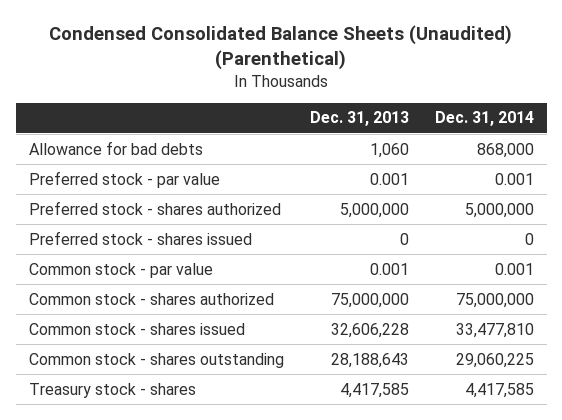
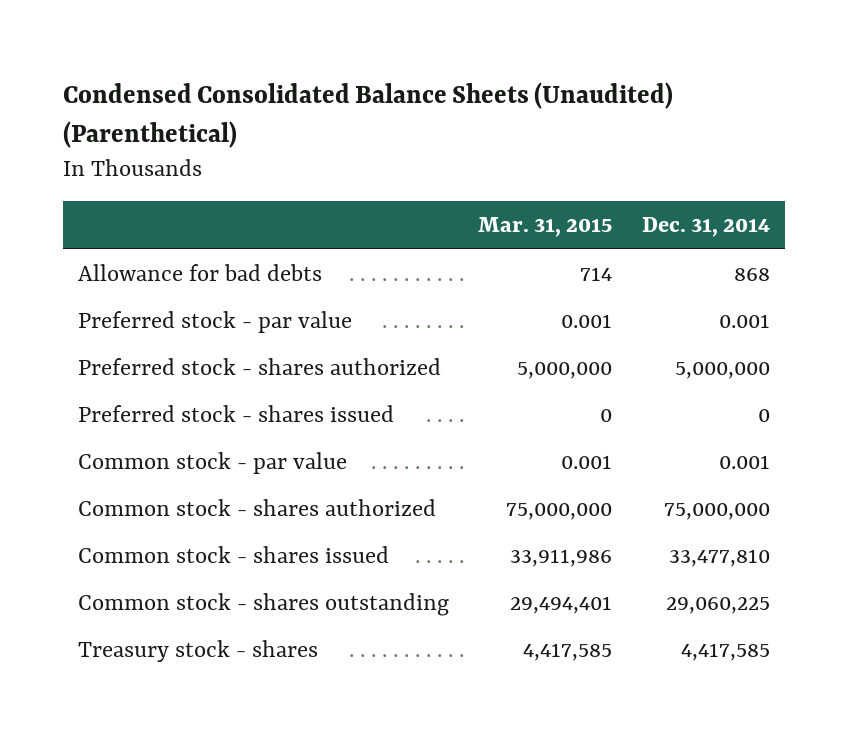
- | Dec. 31, 2013 | Dec. 31, 2014
+ | Mar. 31, 2015 | Dec. 31, 2014
- Allowance for bad debts | 1,060 | 868,000
+ Allowance for bad debts | 714 | 868

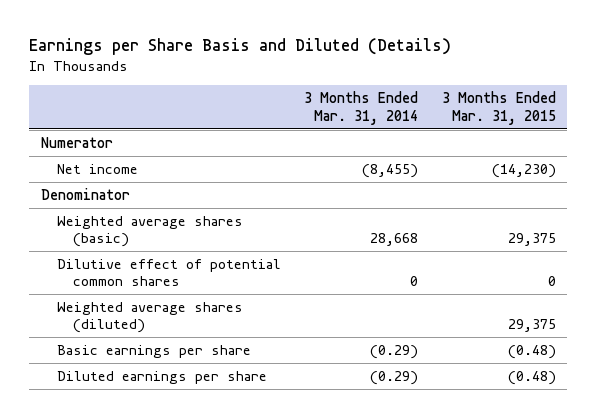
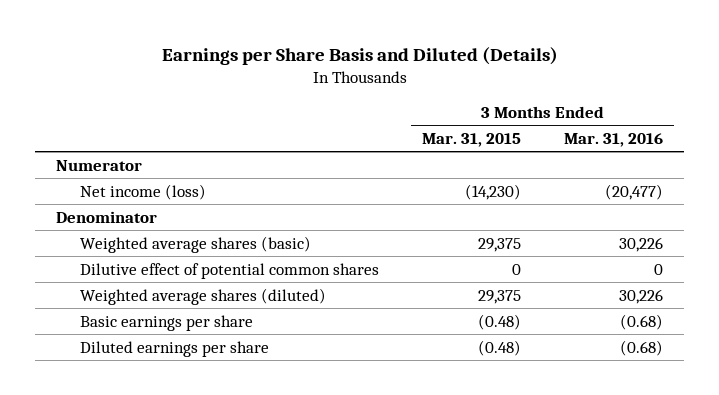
- | 3 Months Ended Mar. 31, 2014 | 3 Months Ended Mar. 31, 2015
+ | 3 Months Ended Mar. 31, 2015 | 3 Months Ended Mar. 31, 2016
- Net income | (8,455) | (14,230)
+ Net income (loss) | (14,230) | (20,477)

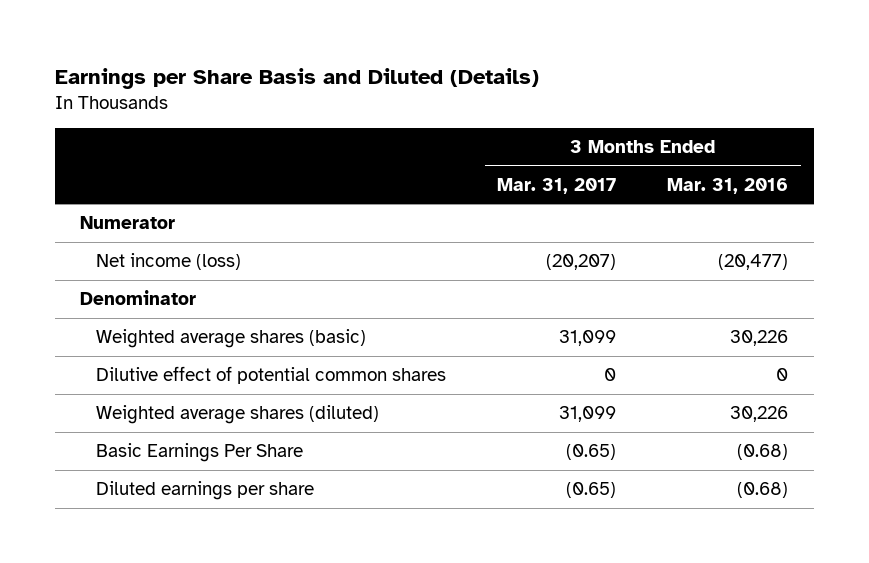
- | 3 Months Ended Mar. 31, 2015 | 3 Months Ended Mar. 31, 2016
+ | 3 Months Ended Mar. 31, 2017 | 3 Months Ended Mar. 31, 2016
- Basic earnings per share | (0.48) | (0.68)
+ Basic Earnings Per Share | (0.65) | (0.68)

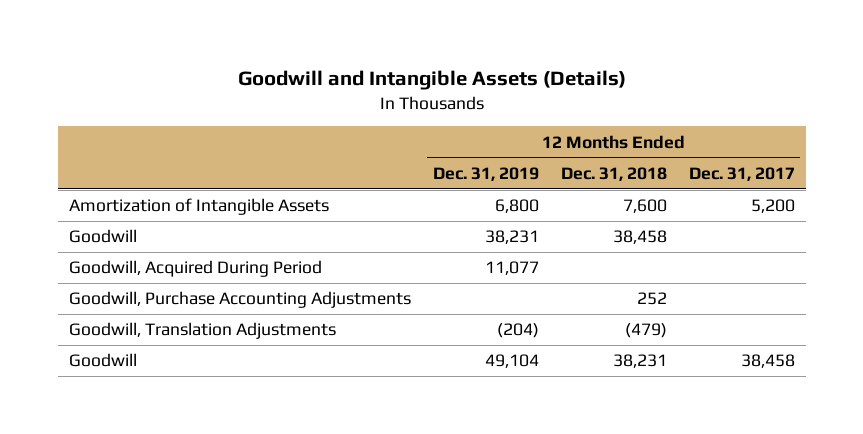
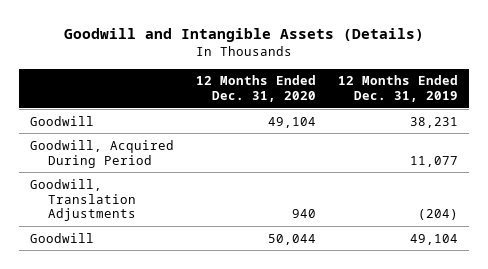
- | 12 Months Ended Dec. 31, 2019 | 12 Months Ended Dec. 31, 2018 | 12 Months Ended Dec. 31, 2017
+ | 12 Months Ended Dec. 31, 2020 | 12 Months Ended Dec. 31, 2019
- Amortization of Intangible Assets | 6,800 | 7,600 | 5,200
- Goodwill, Purchase Accounting Adjustments | | 252 |

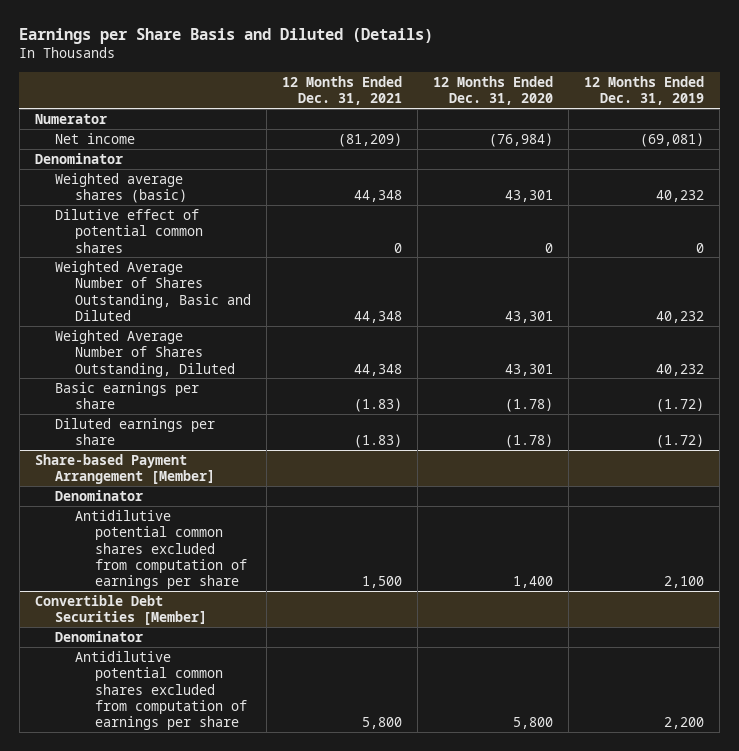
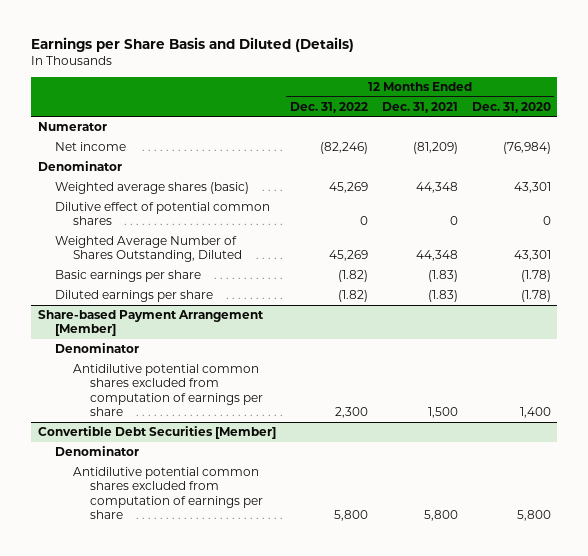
- | 12 Months Ended Dec. 31, 2021 | 12 Months Ended Dec. 31, 2020 | 12 Months Ended Dec. 31, 2019
+ | 12 Months Ended Dec. 31, 2022 | 12 Months Ended Dec. 31, 2021 | 12 Months Ended Dec. 31, 2020
- Weighted Average Number of Shares Outstanding, Basic and Diluted | 44,348 | 43,301 | 40,232

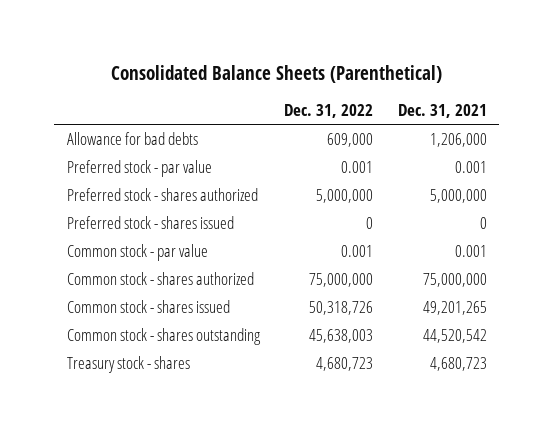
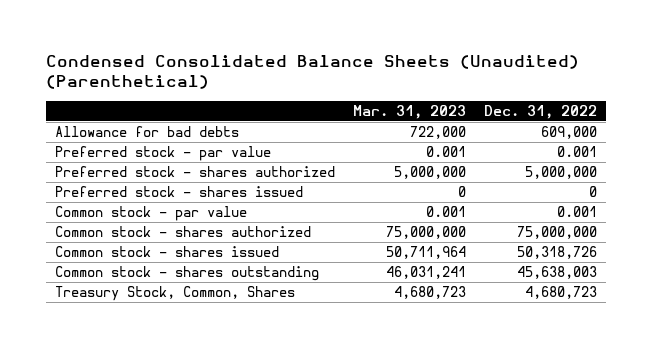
- Consolidated Balance Sheets (Parenthetical)
+ Condensed Consolidated Balance Sheets (Unaudited) (Parenthetical)
- | Dec. 31, 2022 | Dec. 31, 2021
+ | Mar. 31, 2023 | Dec. 31, 2022
- Treasury stock - shares | 4,680,723 | 4,680,723
+ Treasury Stock, Common, Shares | 4,680,723 | 4,680,723

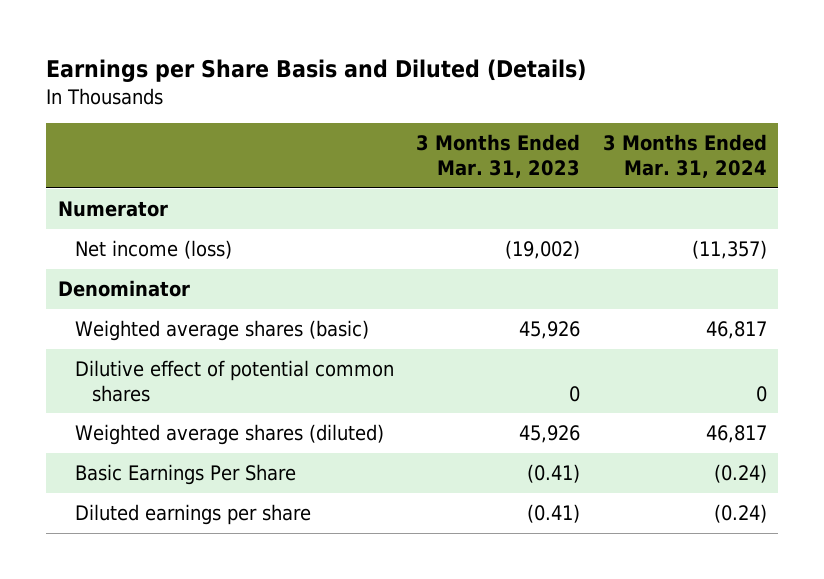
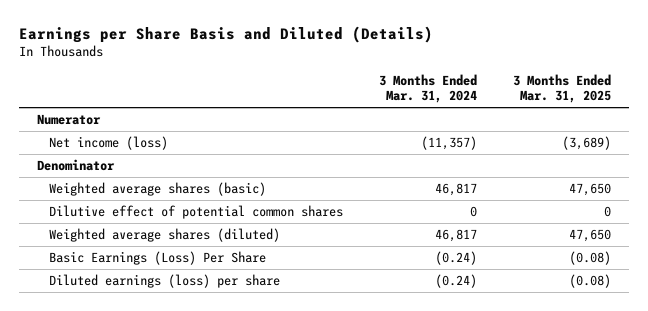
- | 3 Months Ended Mar. 31, 2023 | 3 Months Ended Mar. 31, 2024
+ | 3 Months Ended Mar. 31, 2024 | 3 Months Ended Mar. 31, 2025
- Basic Earnings Per Share | (0.41) | (0.24)
- Diluted earnings per share | (0.41) | (0.24)
+ Basic Earnings (Loss) Per Share | (0.24) | (0.08)
+ Diluted earnings (loss) per share | (0.24) | (0.08)

